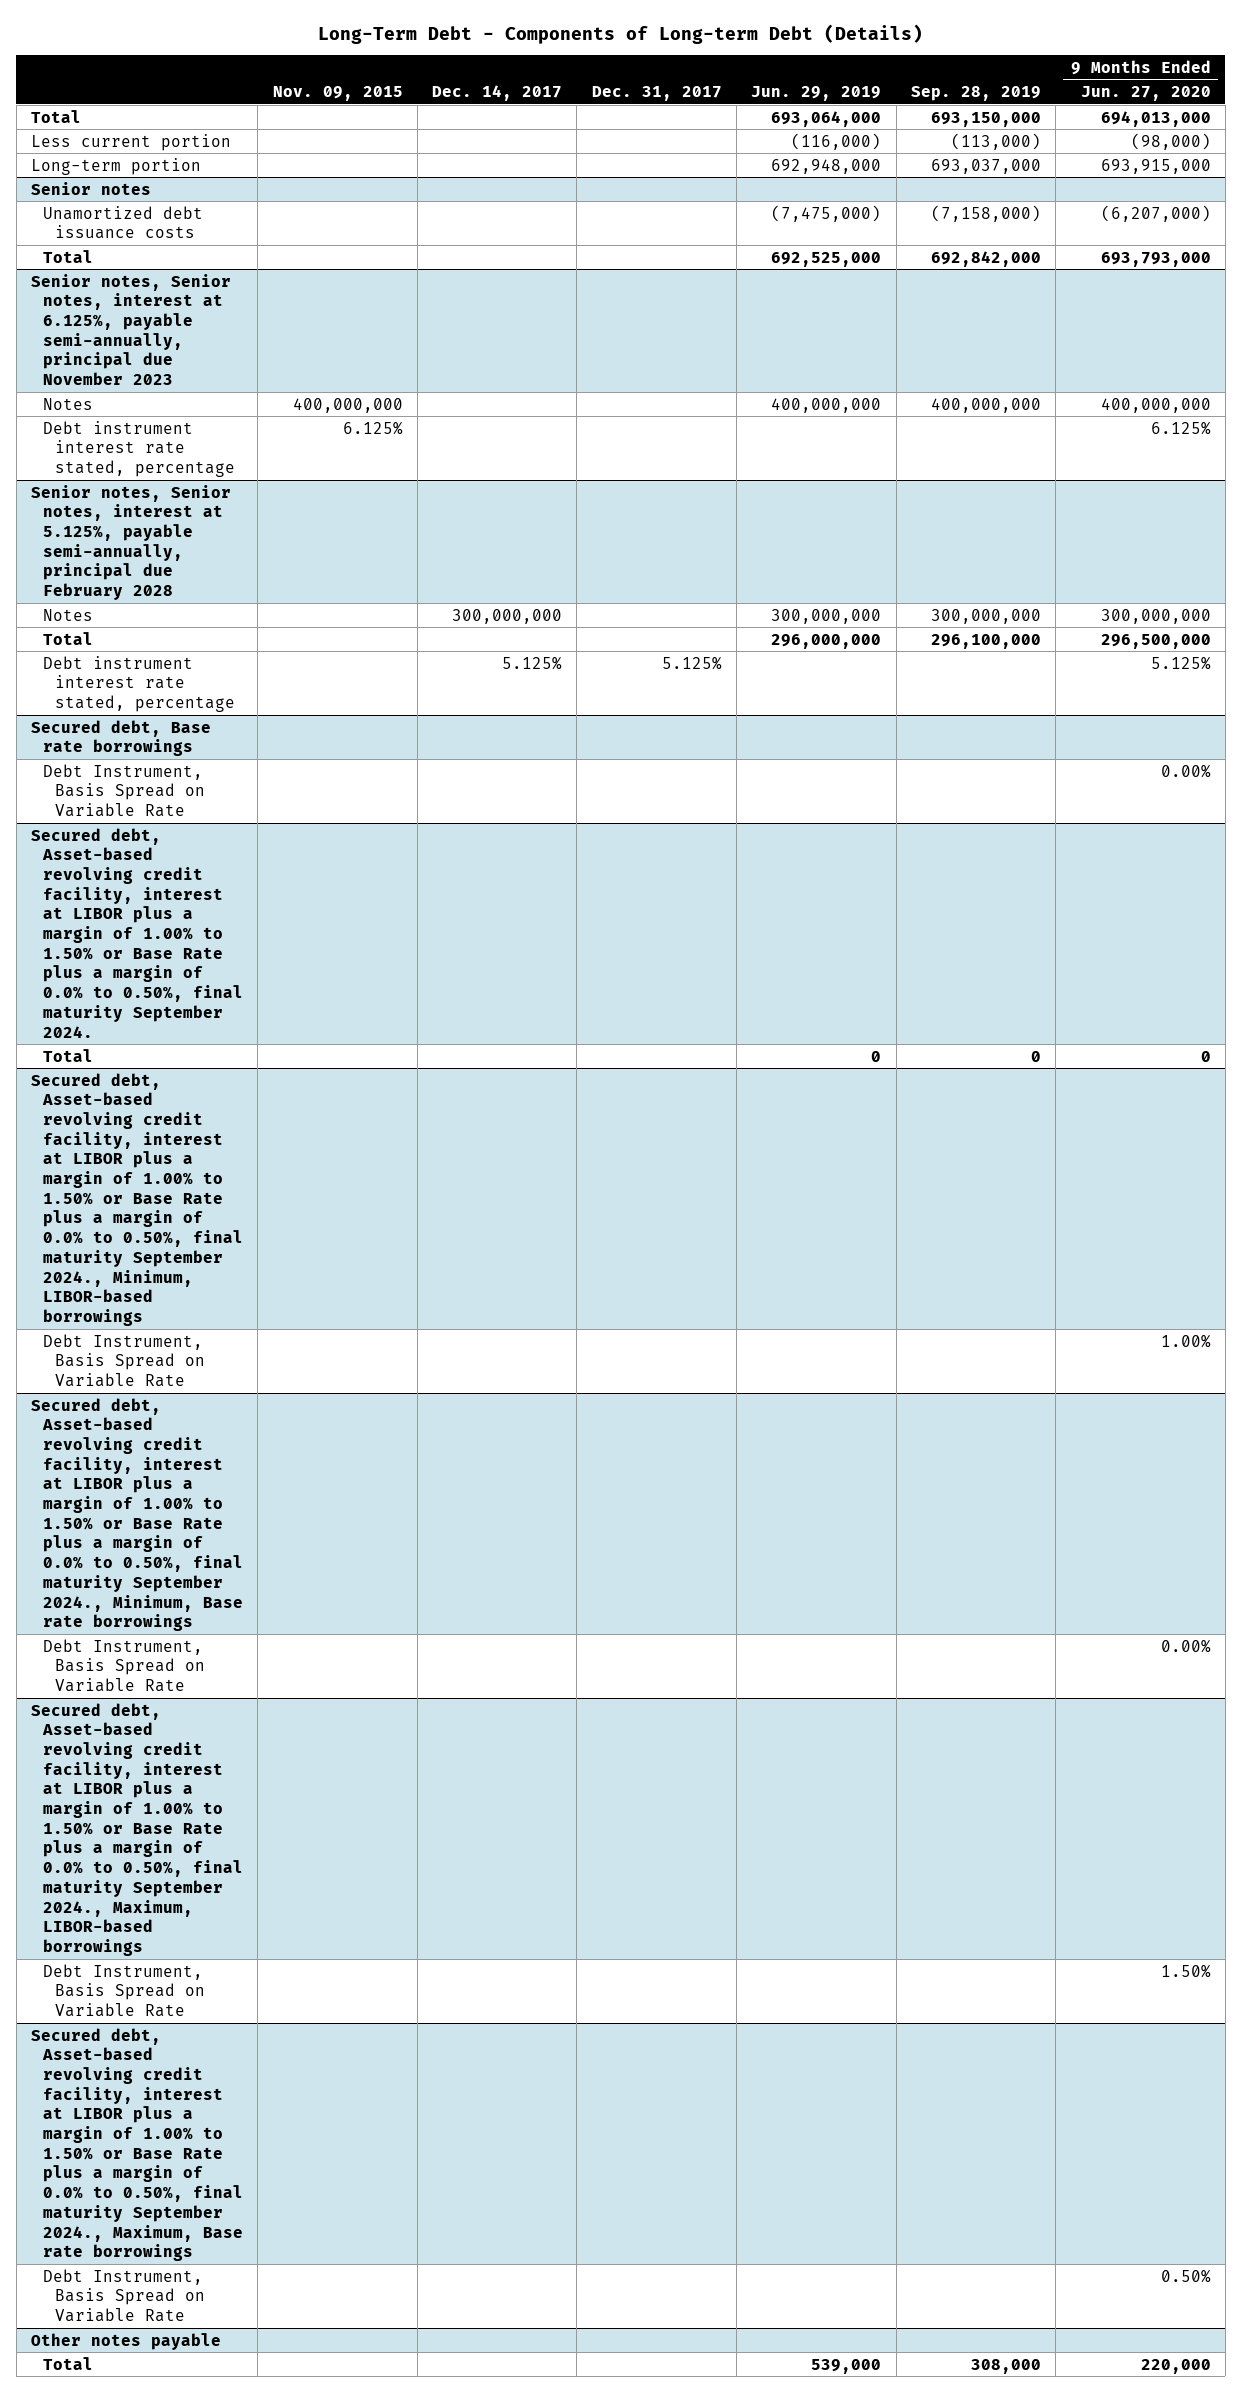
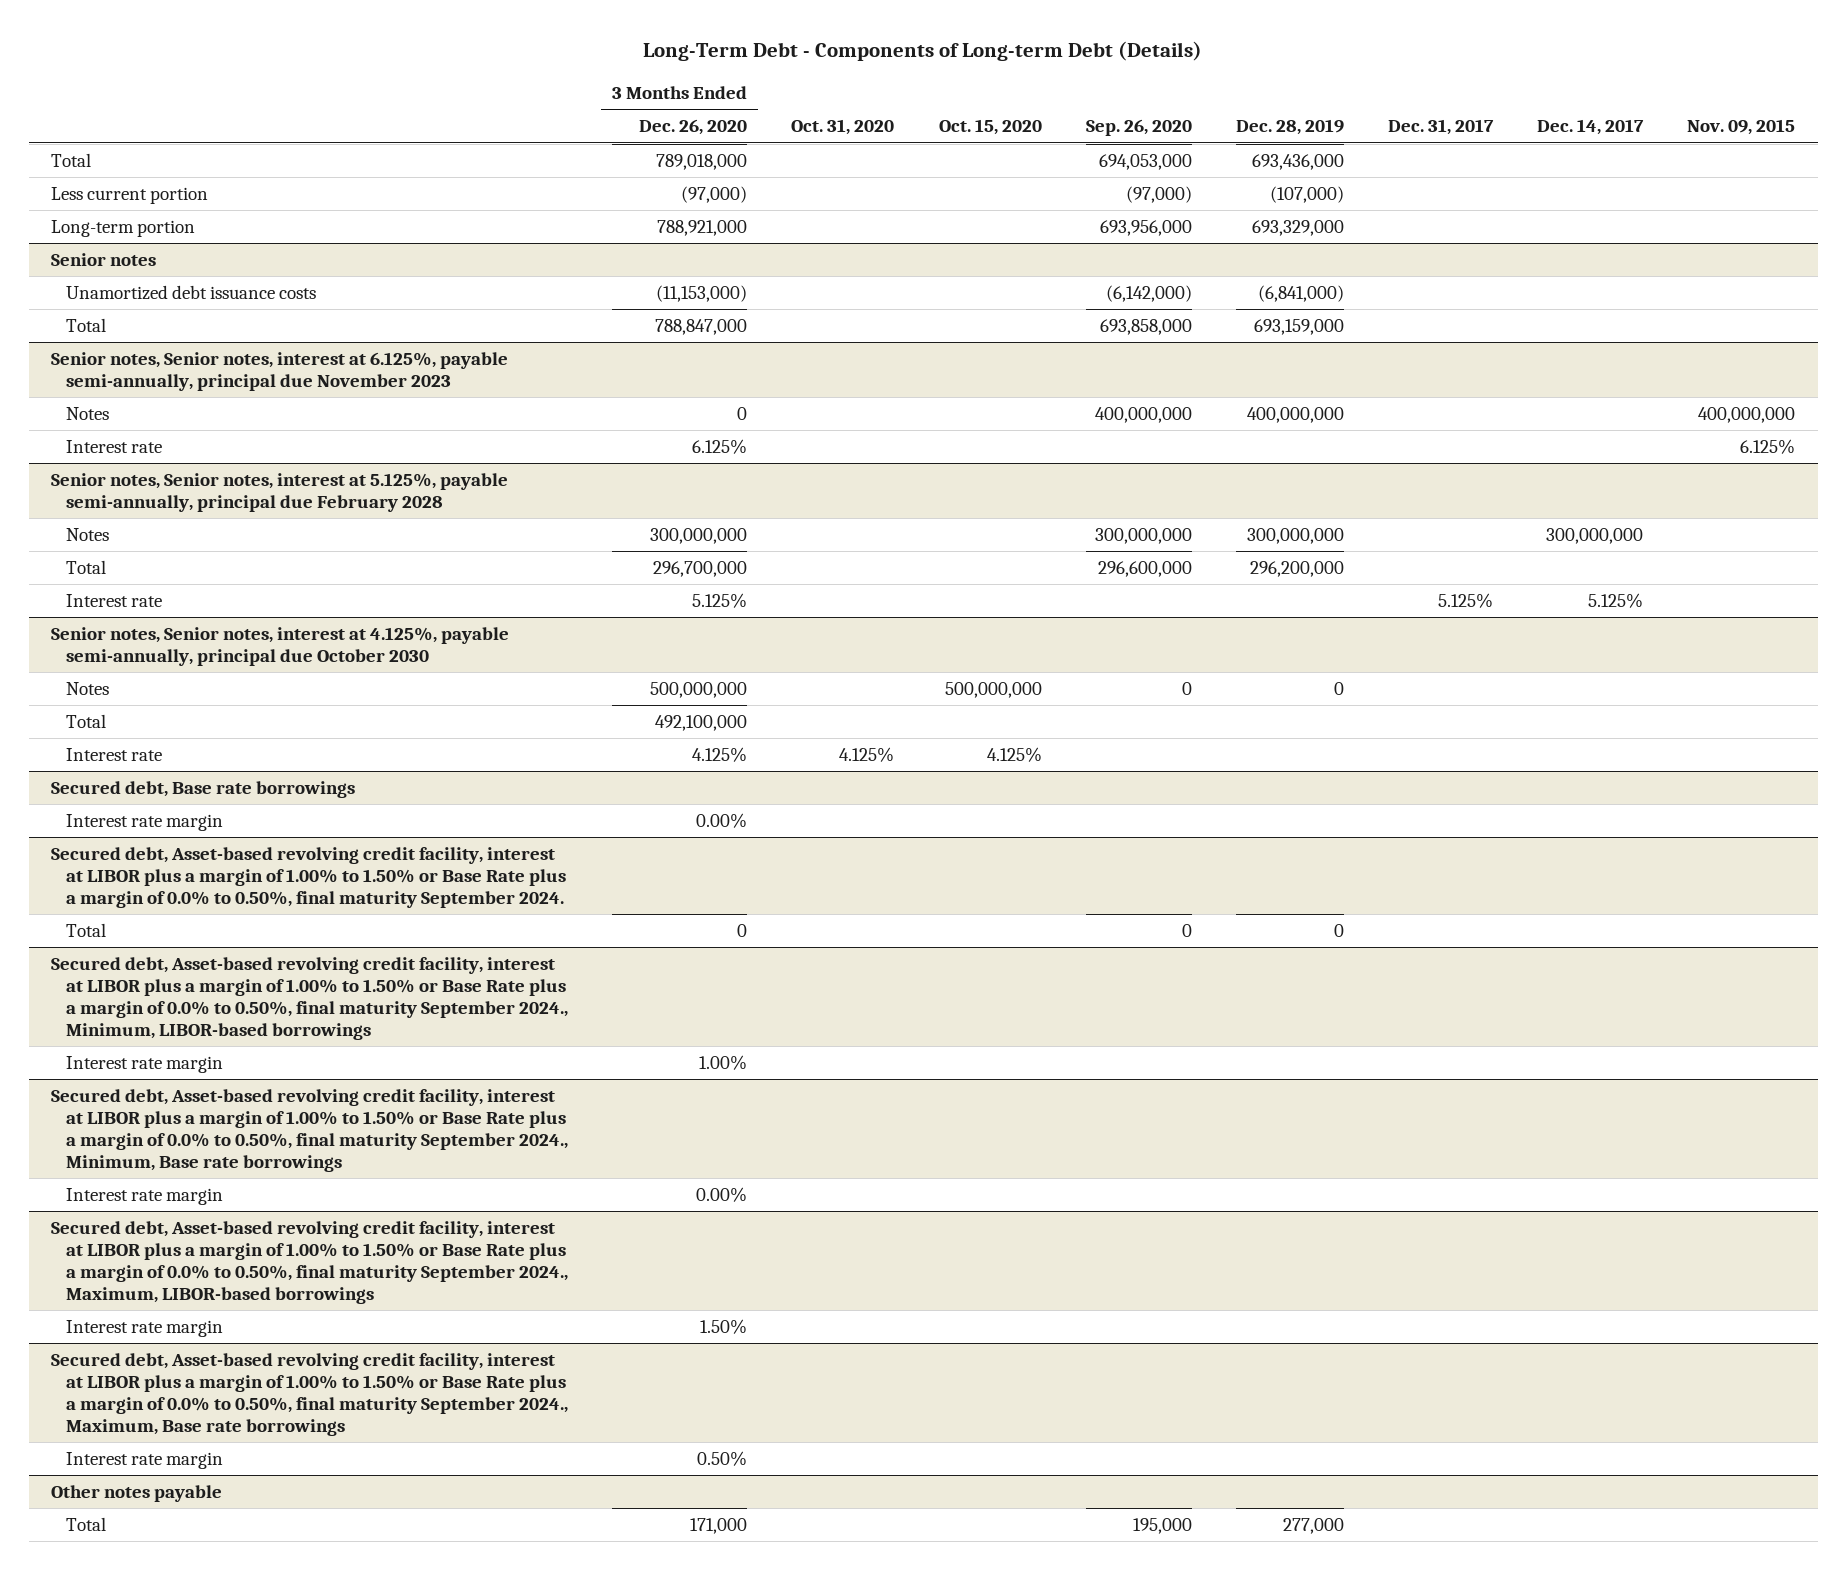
- | Nov. 09, 2015 | Dec. 14, 2017 | Dec. 31, 2017 | Jun. 29, 2019 | Sep. 28, 2019 | 9 Months Ended Jun. 27, 2020
+ | 3 Months Ended Dec. 26, 2020 | Oct. 31, 2020 | Oct. 15, 2020 | Sep. 26, 2020 | Dec. 28, 2019 | Dec. 31, 2017 | Dec. 14, 2017 | Nov. 09, 2015
@ Senior notes, Senior notes, interest at 6.125%, payable semi-annually, principal due November 2023
- Debt instrument interest rate stated, percentage | 6.125% | | | | | 6.125%
+ Interest rate | 6.125% | | | | | | | 6.125%
@ Senior notes, Senior notes, interest at 5.125%, payable semi-annually, principal due February 2028
- Debt instrument interest rate stated, percentage | | 5.125% | 5.125% | | | 5.125%
+ Interest rate | 5.125% | | | | | 5.125% | 5.125% |
+ Senior notes, Senior notes, interest at 4.125%, payable semi-annually, principal due October 2030
+ Notes | 500,000,000 | | 500,000,000 | 0 | 0 | | |
+ Total | 492,100,000 | | | | | | |
+ Interest rate | 4.125% | 4.125% | 4.125% | | | | |
@ Secured debt, Base rate borrowings
- Debt Instrument, Basis Spread on Variable Rate | | | | | | 0.00%
+ Interest rate margin | 0.00% | | | | | | |
@ Secured debt, Asset-based revolving credit facility, interest at LIBOR plus a margin of 1.00% to 1.50% or Base Rate plus a margin of 0.0% to 0.50%, final maturity September 2024., Minimum, LIBOR-based borrowings
- Debt Instrument, Basis Spread on Variable Rate | | | | | | 1.00%
+ Interest rate margin | 1.00% | | | | | | |
@ Secured debt, Asset-based revolving credit facility, interest at LIBOR plus a margin of 1.00% to 1.50% or Base Rate plus a margin of 0.0% to 0.50%, final maturity September 2024., Minimum, Base rate borrowings
- Debt Instrument, Basis Spread on Variable Rate | | | | | | 0.00%
+ Interest rate margin | 0.00% | | | | | | |
@ Secured debt, Asset-based revolving credit facility, interest at LIBOR plus a margin of 1.00% to 1.50% or Base Rate plus a margin of 0.0% to 0.50%, final maturity September 2024., Maximum, LIBOR-based borrowings
- Debt Instrument, Basis Spread on Variable Rate | | | | | | 1.50%
+ Interest rate margin | 1.50% | | | | | | |
@ Secured debt, Asset-based revolving credit facility, interest at LIBOR plus a margin of 1.00% to 1.50% or Base Rate plus a margin of 0.0% to 0.50%, final maturity September 2024., Maximum, Base rate borrowings
- Debt Instrument, Basis Spread on Variable Rate | | | | | | 0.50%
+ Interest rate margin | 0.50% | | | | | | |

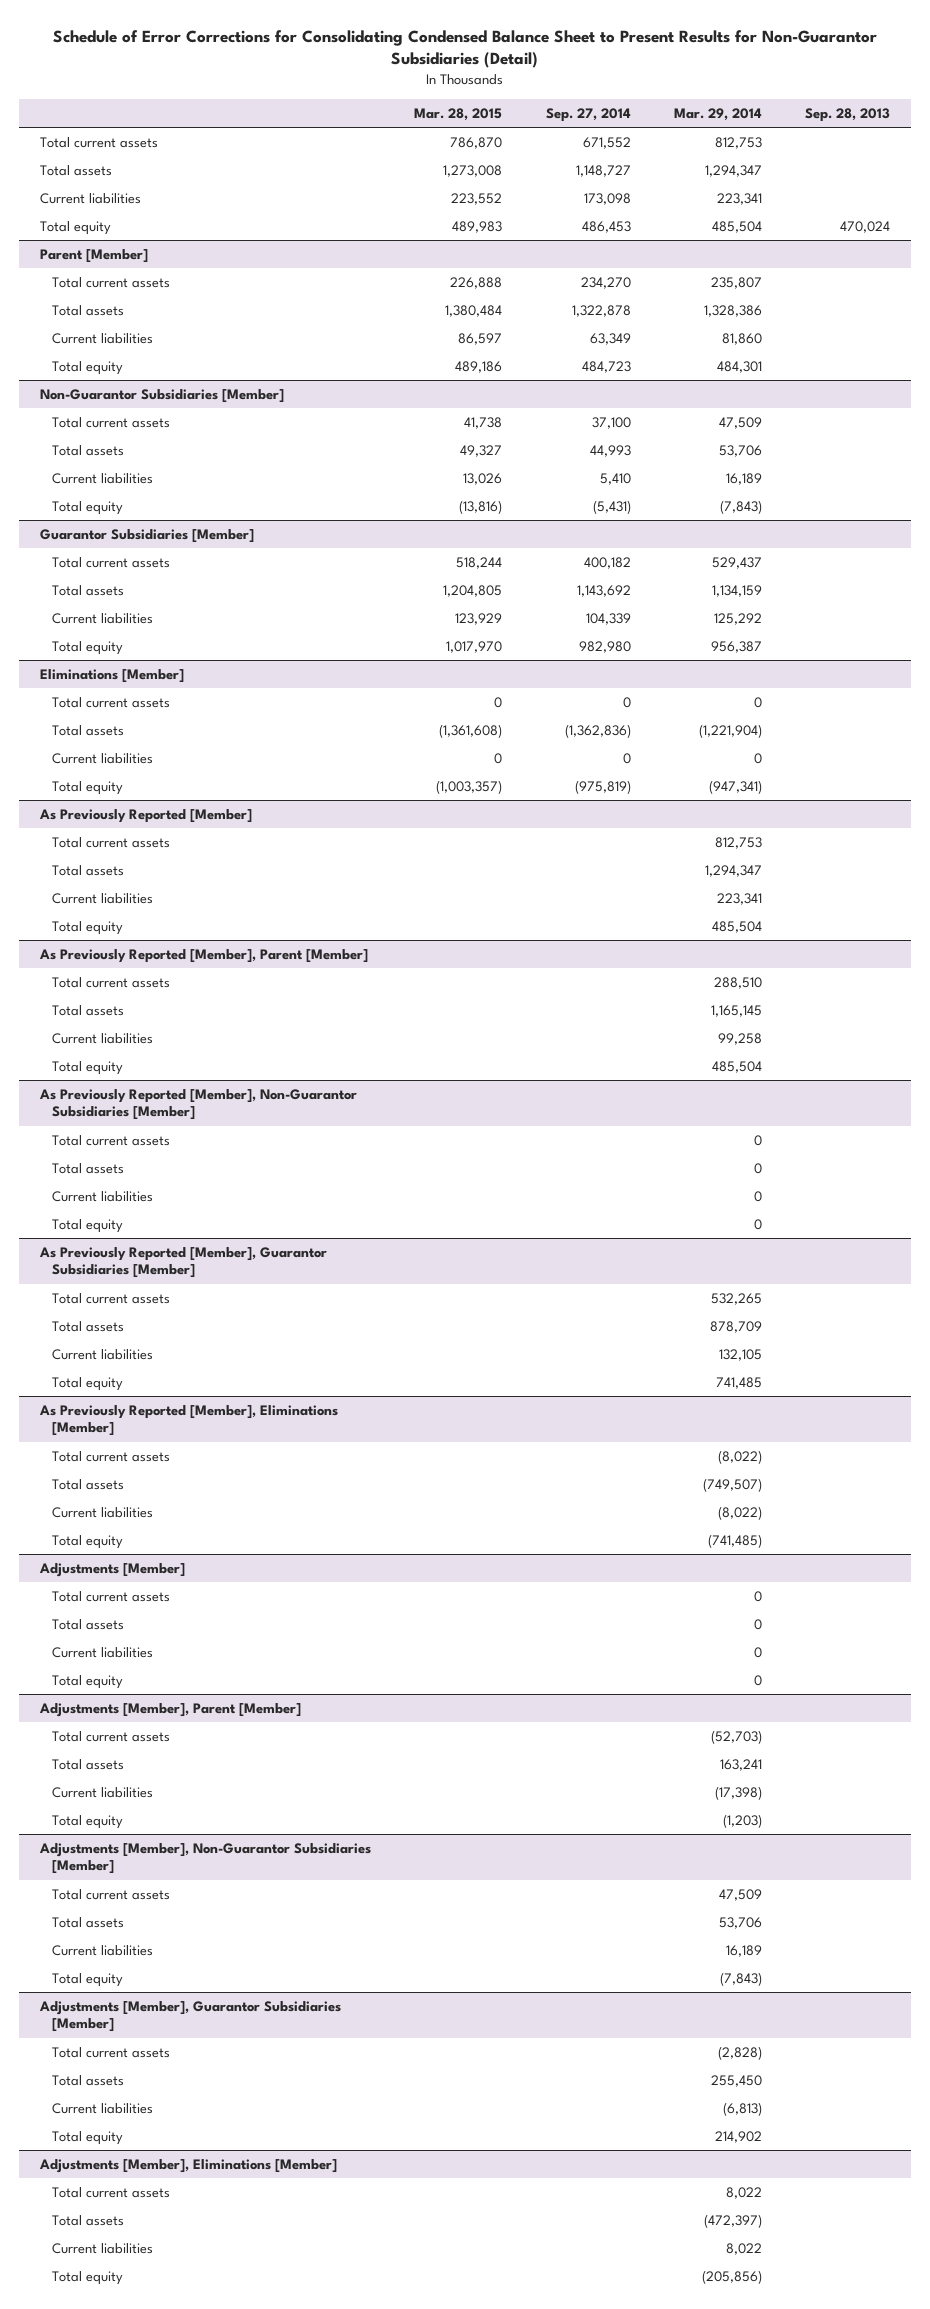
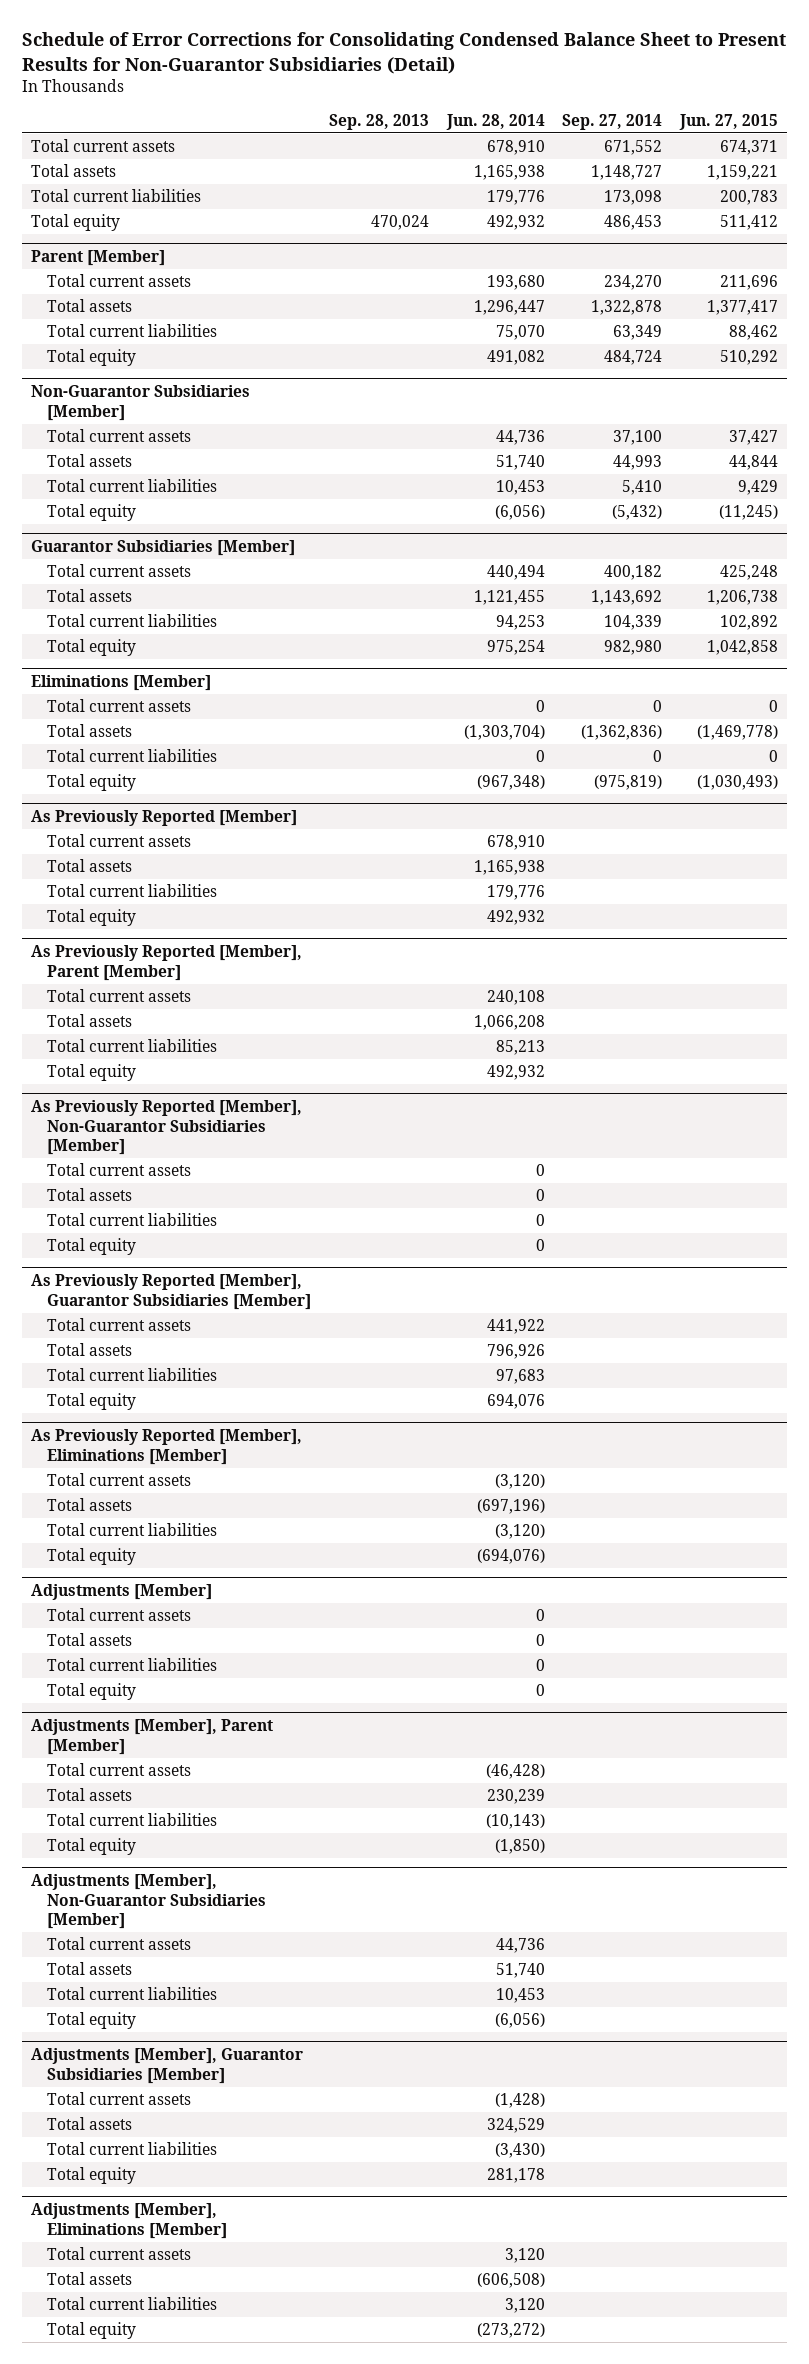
- | Mar. 28, 2015 | Sep. 27, 2014 | Mar. 29, 2014 | Sep. 28, 2013
+ | Sep. 28, 2013 | Jun. 28, 2014 | Sep. 27, 2014 | Jun. 27, 2015
- Current liabilities | 223,552 | 173,098 | 223,341 |
+ Total current liabilities | | 179,776 | 173,098 | 200,783
@ Parent [Member]
- Current liabilities | 86,597 | 63,349 | 81,860 |
- Total equity | 489,186 | 484,723 | 484,301 |
+ Total current liabilities | | 75,070 | 63,349 | 88,462
+ Total equity | | 491,082 | 484,724 | 510,292
@ Non-Guarantor Subsidiaries [Member]
- Current liabilities | 13,026 | 5,410 | 16,189 |
- Total equity | (13,816) | (5,431) | (7,843) |
+ Total current liabilities | | 10,453 | 5,410 | 9,429
+ Total equity | | (6,056) | (5,432) | (11,245)
@ Guarantor Subsidiaries [Member]
- Current liabilities | 123,929 | 104,339 | 125,292 |
+ Total current liabilities | | 94,253 | 104,339 | 102,892
@ Eliminations [Member]
- Current liabilities | 0 | 0 | 0 |
+ Total current liabilities | | 0 | 0 | 0
@ As Previously Reported [Member]
- Current liabilities | | | 223,341 |
+ Total current liabilities | | 179,776 | |
@ As Previously Reported [Member], Parent [Member]
- Current liabilities | | | 99,258 |
+ Total current liabilities | | 85,213 | |
@ As Previously Reported [Member], Non-Guarantor Subsidiaries [Member]
- Current liabilities | | | 0 |
+ Total current liabilities | | 0 | |
@ As Previously Reported [Member], Guarantor Subsidiaries [Member]
- Current liabilities | | | 132,105 |
+ Total current liabilities | | 97,683 | |
@ As Previously Reported [Member], Eliminations [Member]
- Current liabilities | | | (8,022) |
+ Total current liabilities | | (3,120) | |
@ Adjustments [Member]
- Current liabilities | | | 0 |
+ Total current liabilities | | 0 | |
@ Adjustments [Member], Parent [Member]
- Current liabilities | | | (17,398) |
+ Total current liabilities | | (10,143) | |
@ Adjustments [Member], Non-Guarantor Subsidiaries [Member]
- Current liabilities | | | 16,189 |
+ Total current liabilities | | 10,453 | |
@ Adjustments [Member], Guarantor Subsidiaries [Member]
- Current liabilities | | | (6,813) |
+ Total current liabilities | | (3,430) | |
@ Adjustments [Member], Eliminations [Member]
- Current liabilities | | | 8,022 |
+ Total current liabilities | | 3,120 | |

